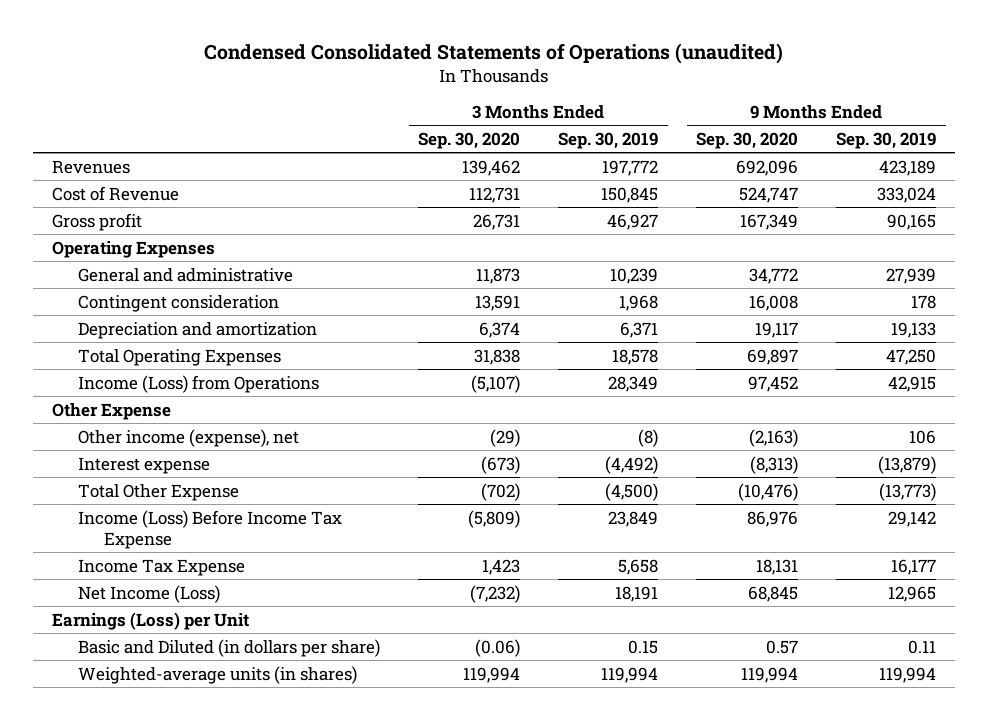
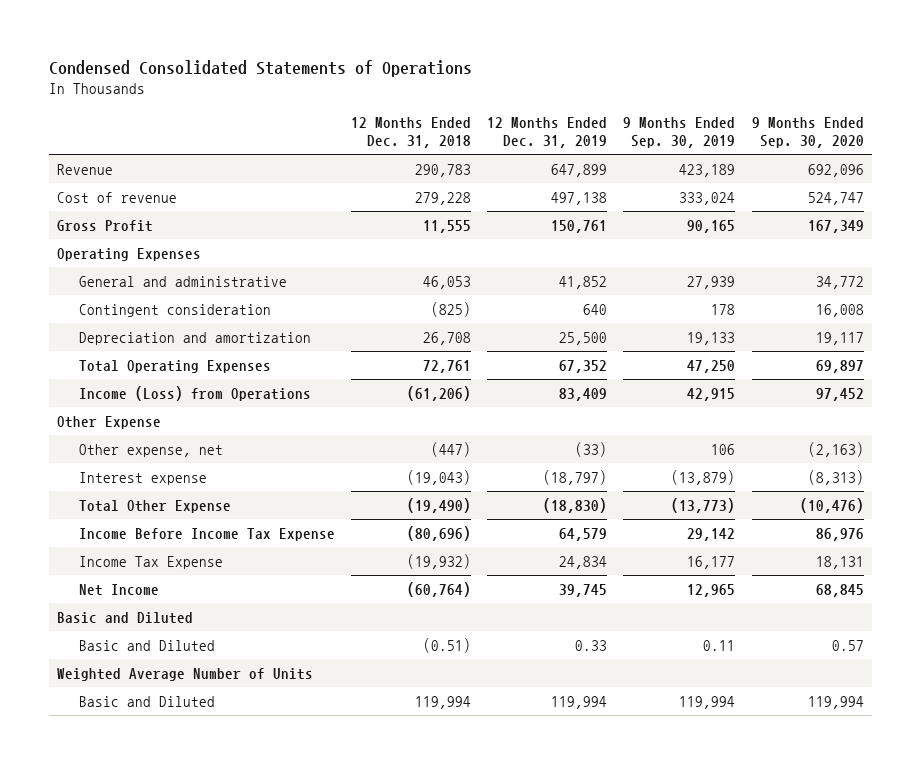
- Condensed Consolidated Statements of Operations (unaudited)
+ Condensed Consolidated Statements of Operations
- | 3 Months Ended Sep. 30, 2020 | 3 Months Ended Sep. 30, 2019 | 9 Months Ended Sep. 30, 2020 | 9 Months Ended Sep. 30, 2019
+ | 12 Months Ended Dec. 31, 2018 | 12 Months Ended Dec. 31, 2019 | 9 Months Ended Sep. 30, 2019 | 9 Months Ended Sep. 30, 2020
- Revenues | 139,462 | 197,772 | 692,096 | 423,189
- Cost of Revenue | 112,731 | 150,845 | 524,747 | 333,024
- Gross profit | 26,731 | 46,927 | 167,349 | 90,165
+ Revenue | 290,783 | 647,899 | 423,189 | 692,096
+ Cost of revenue | 279,228 | 497,138 | 333,024 | 524,747
+ Gross Profit | 11,555 | 150,761 | 90,165 | 167,349
- Other income (expense), net | (29) | (8) | (2,163) | 106
+ Other expense, net | (447) | (33) | 106 | (2,163)
- Income (Loss) Before Income Tax Expense | (5,809) | 23,849 | 86,976 | 29,142
+ Income Before Income Tax Expense | (80,696) | 64,579 | 29,142 | 86,976
- Net Income (Loss) | (7,232) | 18,191 | 68,845 | 12,965
- Earnings (Loss) per Unit
- Basic and Diluted (in dollars per share) | (0.06) | 0.15 | 0.57 | 0.11
- Weighted-average units (in shares) | 119,994 | 119,994 | 119,994 | 119,994
+ Net Income | (60,764) | 39,745 | 12,965 | 68,845
+ Basic and Diluted
+ Basic and Diluted | (0.51) | 0.33 | 0.11 | 0.57
+ Weighted Average Number of Units
+ Basic and Diluted | 119,994 | 119,994 | 119,994 | 119,994

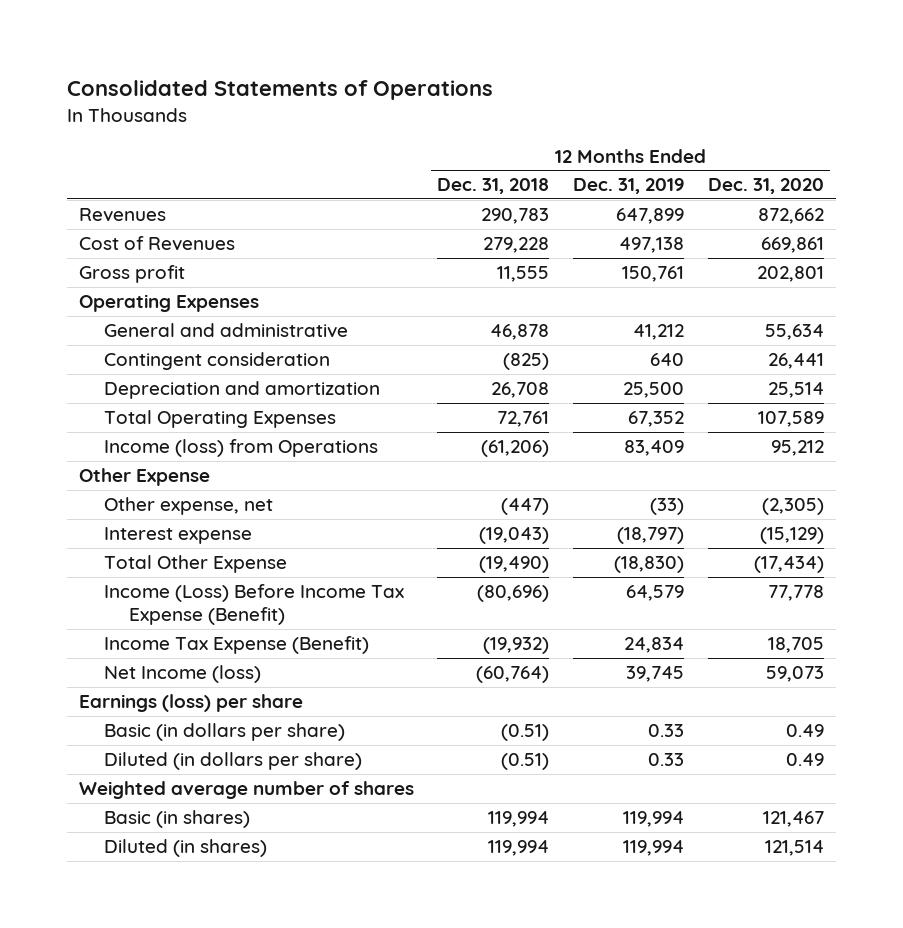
- Condensed Consolidated Statements of Operations
+ Consolidated Statements of Operations
- | 12 Months Ended Dec. 31, 2018 | 12 Months Ended Dec. 31, 2019 | 9 Months Ended Sep. 30, 2019 | 9 Months Ended Sep. 30, 2020
+ | 12 Months Ended Dec. 31, 2018 | 12 Months Ended Dec. 31, 2019 | 12 Months Ended Dec. 31, 2020
- Revenue | 290,783 | 647,899 | 423,189 | 692,096
- Cost of revenue | 279,228 | 497,138 | 333,024 | 524,747
- Gross Profit | 11,555 | 150,761 | 90,165 | 167,349
+ Revenues | 290,783 | 647,899 | 872,662
+ Cost of Revenues | 279,228 | 497,138 | 669,861
+ Gross profit | 11,555 | 150,761 | 202,801
- General and administrative | 46,053 | 41,852 | 27,939 | 34,772
+ General and administrative | 46,878 | 41,212 | 55,634
- Income (Loss) from Operations | (61,206) | 83,409 | 42,915 | 97,452
+ Income (loss) from Operations | (61,206) | 83,409 | 95,212
- Income Before Income Tax Expense | (80,696) | 64,579 | 29,142 | 86,976
- Income Tax Expense | (19,932) | 24,834 | 16,177 | 18,131
- Net Income | (60,764) | 39,745 | 12,965 | 68,845
- Basic and Diluted
- Basic and Diluted | (0.51) | 0.33 | 0.11 | 0.57
- Weighted Average Number of Units
- Basic and Diluted | 119,994 | 119,994 | 119,994 | 119,994
+ Income (Loss) Before Income Tax Expense (Benefit) | (80,696) | 64,579 | 77,778
+ Income Tax Expense (Benefit) | (19,932) | 24,834 | 18,705
+ Net Income (loss) | (60,764) | 39,745 | 59,073
+ Earnings (loss) per share
+ Basic (in dollars per share) | (0.51) | 0.33 | 0.49
+ Diluted (in dollars per share) | (0.51) | 0.33 | 0.49
+ Weighted average number of shares
+ Basic (in shares) | 119,994 | 119,994 | 121,467
+ Diluted (in shares) | 119,994 | 119,994 | 121,514

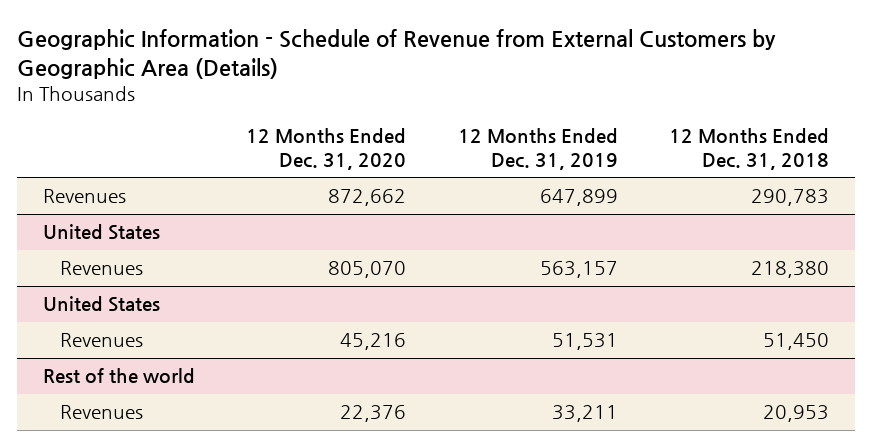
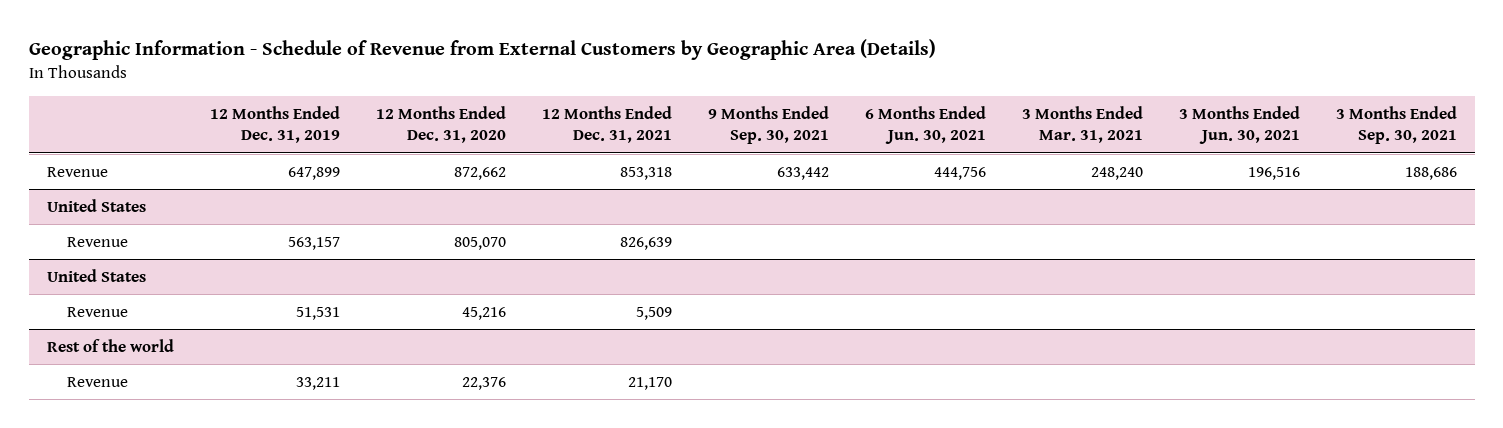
- | 12 Months Ended Dec. 31, 2020 | 12 Months Ended Dec. 31, 2019 | 12 Months Ended Dec. 31, 2018
+ | 12 Months Ended Dec. 31, 2019 | 12 Months Ended Dec. 31, 2020 | 12 Months Ended Dec. 31, 2021 | 9 Months Ended Sep. 30, 2021 | 6 Months Ended Jun. 30, 2021 | 3 Months Ended Mar. 31, 2021 | 3 Months Ended Jun. 30, 2021 | 3 Months Ended Sep. 30, 2021
- Revenues | 872,662 | 647,899 | 290,783
+ Revenue | 647,899 | 872,662 | 853,318 | 633,442 | 444,756 | 248,240 | 196,516 | 188,686
@ United States
- Revenues | 805,070 | 563,157 | 218,380
+ Revenue | 563,157 | 805,070 | 826,639 | | | | |
- Revenues | 45,216 | 51,531 | 51,450
+ Revenue | 51,531 | 45,216 | 5,509 | | | | |
@ Rest of the world
- Revenues | 22,376 | 33,211 | 20,953
+ Revenue | 33,211 | 22,376 | 21,170 | | | | |

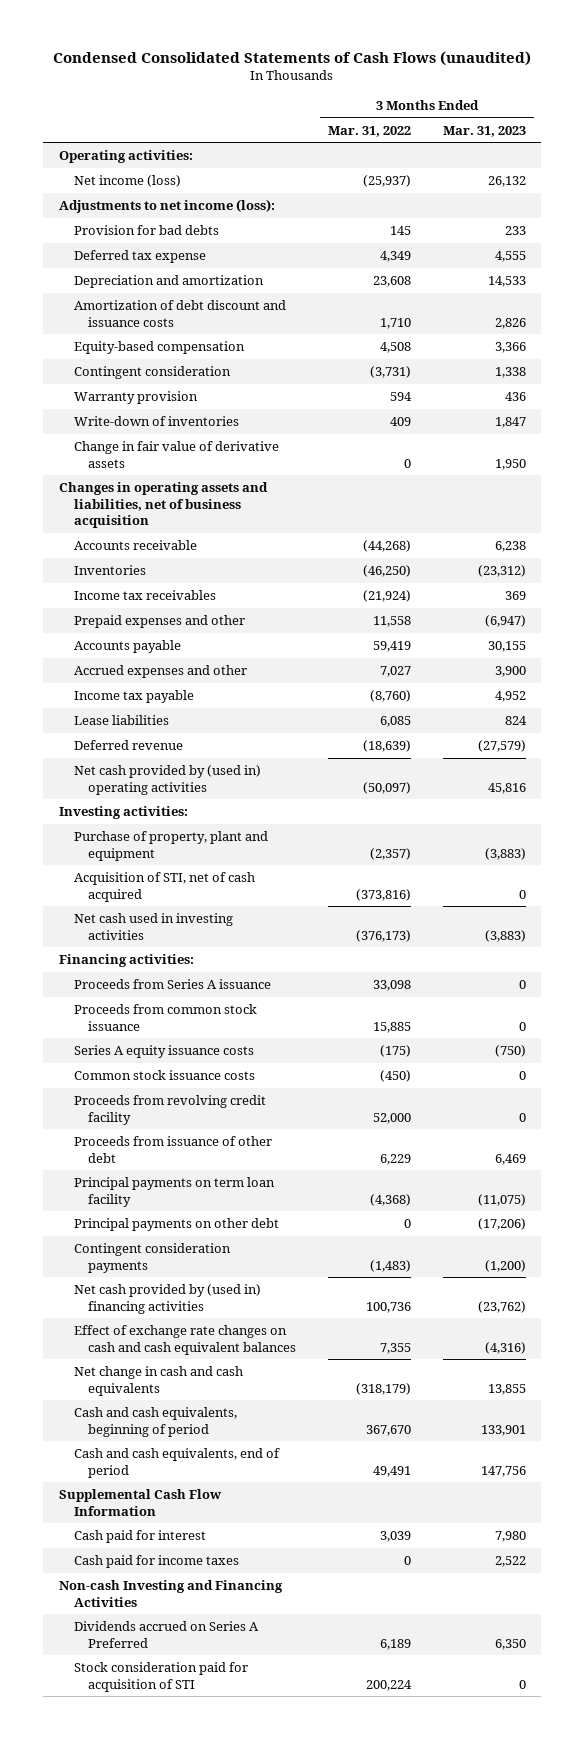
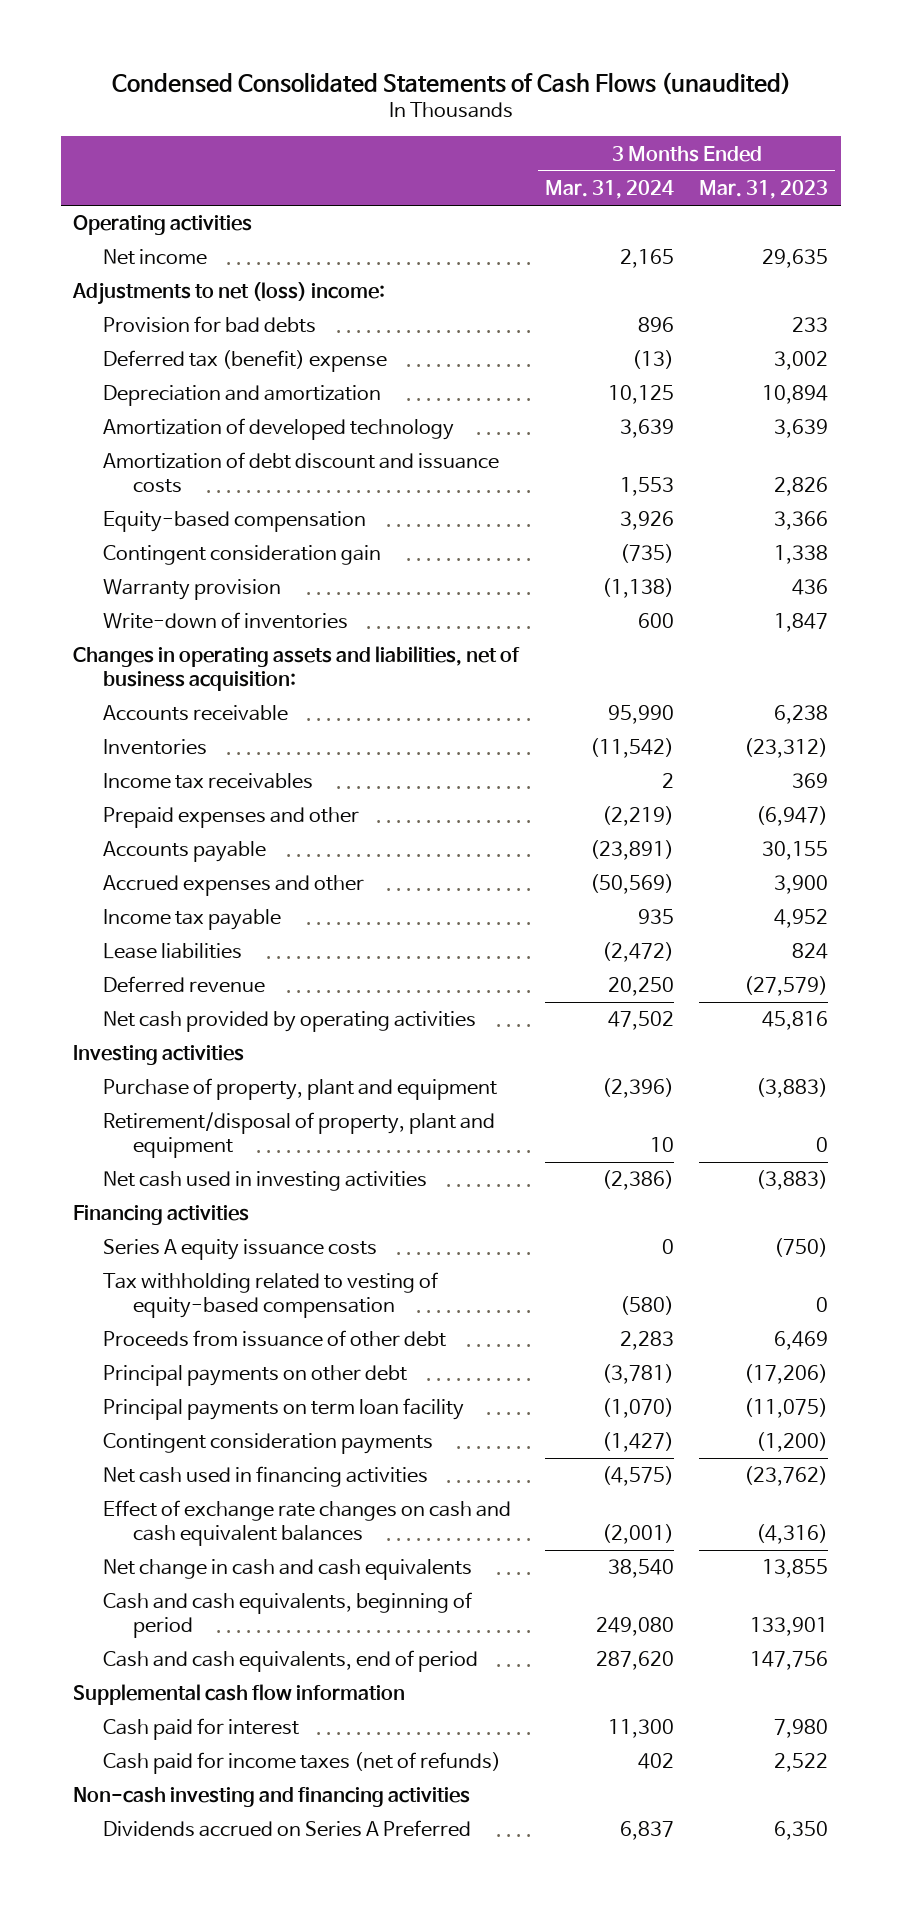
- | 3 Months Ended Mar. 31, 2022 | 3 Months Ended Mar. 31, 2023
+ | 3 Months Ended Mar. 31, 2024 | 3 Months Ended Mar. 31, 2023
- Operating activities:
- Net income (loss) | (25,937) | 26,132
- Adjustments to net income (loss):
+ Operating activities
+ Net income | 2,165 | 29,635
+ Adjustments to net (loss) income:
- Deferred tax expense | 4,349 | 4,555
- Depreciation and amortization | 23,608 | 14,533
+ Deferred tax (benefit) expense | (13) | 3,002
+ Depreciation and amortization | 10,125 | 10,894
+ Amortization of developed technology | 3,639 | 3,639
- Contingent consideration | (3,731) | 1,338
+ Contingent consideration gain | (735) | 1,338
- Change in fair value of derivative assets | 0 | 1,950
- Changes in operating assets and liabilities, net of business acquisition
+ Changes in operating assets and liabilities, net of business acquisition:
- Net cash provided by (used in) operating activities | (50,097) | 45,816
- Investing activities:
+ Net cash provided by operating activities | 47,502 | 45,816
+ Investing activities
- Acquisition of STI, net of cash acquired | (373,816) | 0
+ Retirement/disposal of property, plant and equipment | 10 | 0
- Financing activities:
- Proceeds from Series A issuance | 33,098 | 0
- Proceeds from common stock issuance | 15,885 | 0
+ Financing activities
- Common stock issuance costs | (450) | 0
- Proceeds from revolving credit facility | 52,000 | 0
+ Tax withholding related to vesting of equity-based compensation | (580) | 0
moved down: Principal payments on term loan facility | (1,070) | (11,075)
- Net cash provided by (used in) financing activities | 100,736 | (23,762)
+ Net cash used in financing activities | (4,575) | (23,762)
- Supplemental Cash Flow Information
+ Supplemental cash flow information
- Cash paid for income taxes | 0 | 2,522
- Non-cash Investing and Financing Activities
+ Cash paid for income taxes (net of refunds) | 402 | 2,522
+ Non-cash investing and financing activities
- Stock consideration paid for acquisition of STI | 200,224 | 0

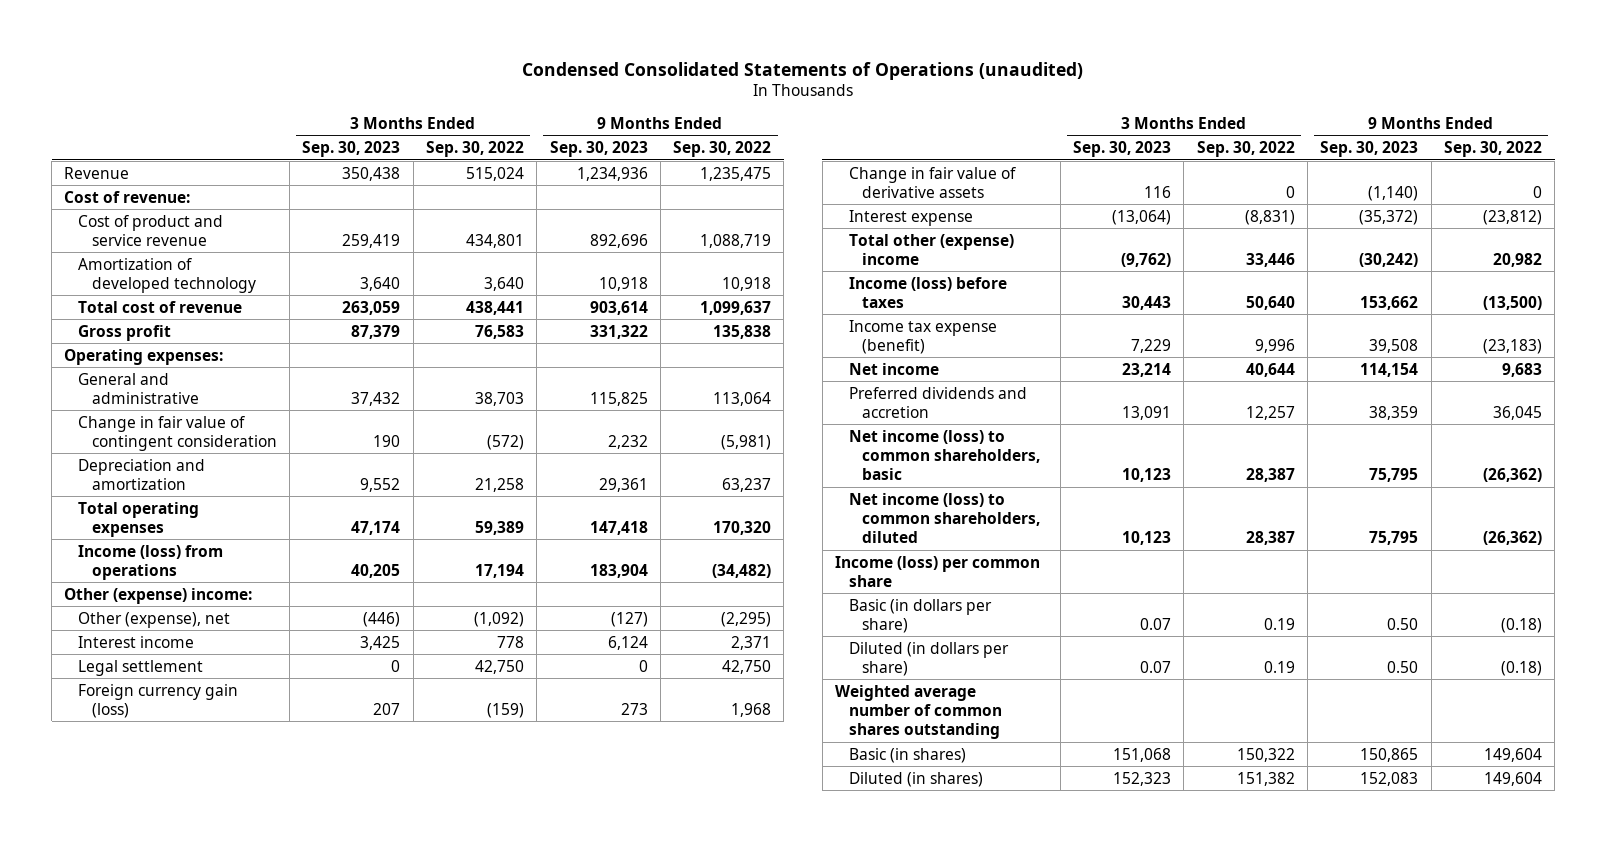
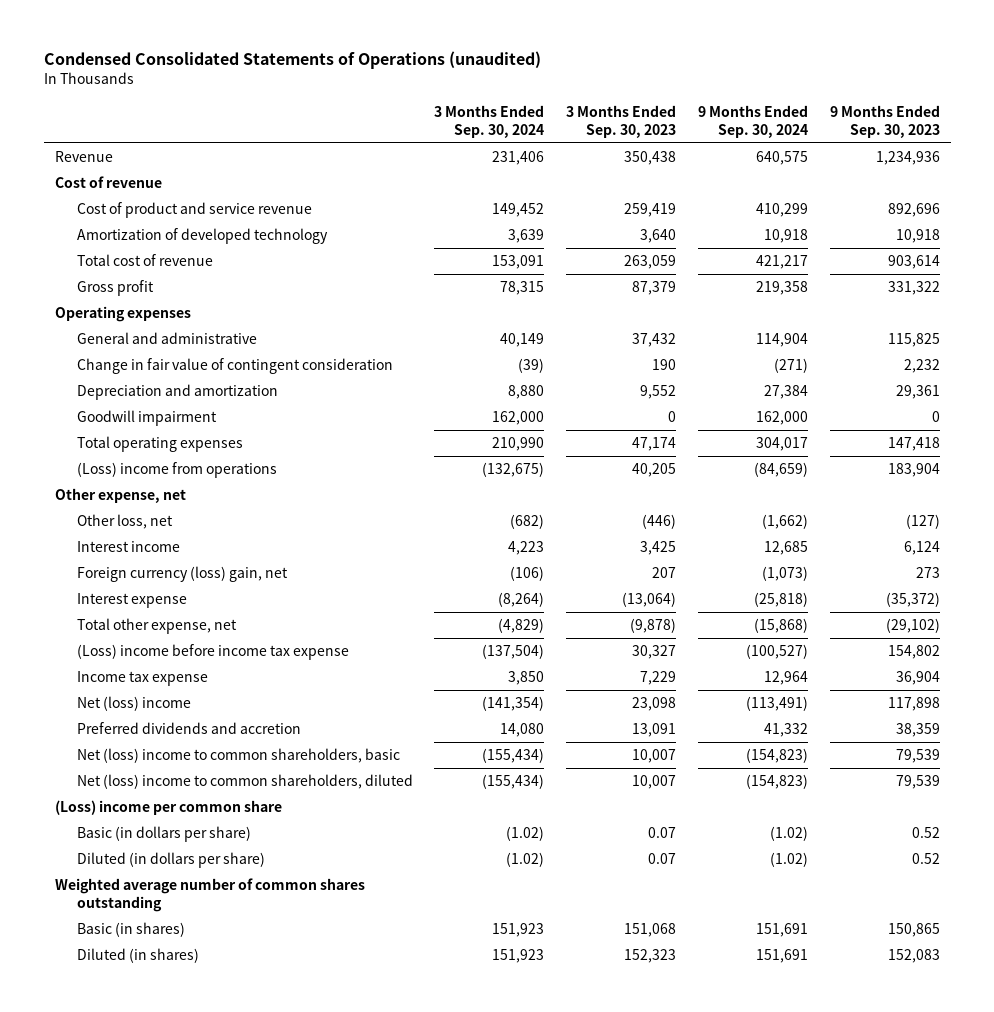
- | 3 Months Ended Sep. 30, 2023 | 3 Months Ended Sep. 30, 2022 | 9 Months Ended Sep. 30, 2023 | 9 Months Ended Sep. 30, 2022
+ | 3 Months Ended Sep. 30, 2024 | 3 Months Ended Sep. 30, 2023 | 9 Months Ended Sep. 30, 2024 | 9 Months Ended Sep. 30, 2023
- Cost of revenue:
+ Cost of revenue
- Operating expenses:
+ Operating expenses
+ Goodwill impairment | 162,000 | 0 | 162,000 | 0
- Income (loss) from operations | 40,205 | 17,194 | 183,904 | (34,482)
- Other (expense) income:
- Other (expense), net | (446) | (1,092) | (127) | (2,295)
+ (Loss) income from operations | (132,675) | 40,205 | (84,659) | 183,904
+ Other expense, net
+ Other loss, net | (682) | (446) | (1,662) | (127)
- Legal settlement | 0 | 42,750 | 0 | 42,750
- Foreign currency gain (loss) | 207 | (159) | 273 | 1,968
- Change in fair value of derivative assets | 116 | 0 | (1,140) | 0
+ Foreign currency (loss) gain, net | (106) | 207 | (1,073) | 273
- Total other (expense) income | (9,762) | 33,446 | (30,242) | 20,982
- Income (loss) before taxes | 30,443 | 50,640 | 153,662 | (13,500)
- Income tax expense (benefit) | 7,229 | 9,996 | 39,508 | (23,183)
- Net income | 23,214 | 40,644 | 114,154 | 9,683
+ Total other expense, net | (4,829) | (9,878) | (15,868) | (29,102)
+ (Loss) income before income tax expense | (137,504) | 30,327 | (100,527) | 154,802
+ Income tax expense | 3,850 | 7,229 | 12,964 | 36,904
+ Net (loss) income | (141,354) | 23,098 | (113,491) | 117,898
- Net income (loss) to common shareholders, basic | 10,123 | 28,387 | 75,795 | (26,362)
- Net income (loss) to common shareholders, diluted | 10,123 | 28,387 | 75,795 | (26,362)
- Income (loss) per common share
- Basic (in dollars per share) | 0.07 | 0.19 | 0.50 | (0.18)
- Diluted (in dollars per share) | 0.07 | 0.19 | 0.50 | (0.18)
+ Net (loss) income to common shareholders, basic | (155,434) | 10,007 | (154,823) | 79,539
+ Net (loss) income to common shareholders, diluted | (155,434) | 10,007 | (154,823) | 79,539
+ (Loss) income per common share
+ Basic (in dollars per share) | (1.02) | 0.07 | (1.02) | 0.52
+ Diluted (in dollars per share) | (1.02) | 0.07 | (1.02) | 0.52

